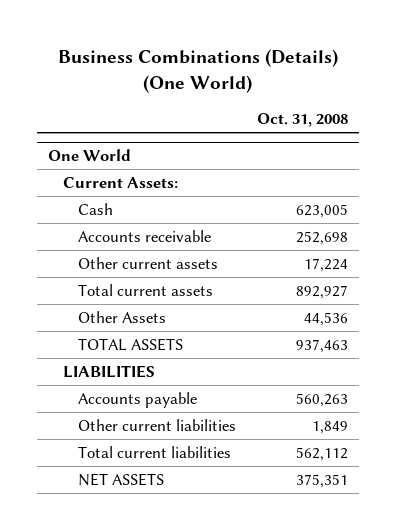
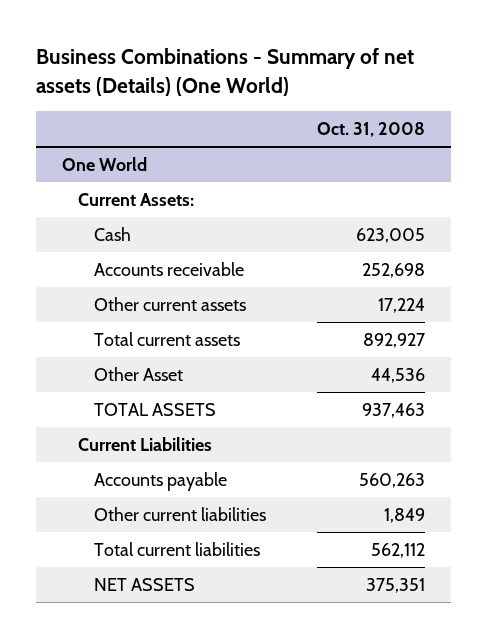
- Business Combinations (Details) (One World)
+ Business Combinations - Summary of net assets (Details) (One World)
@ One World
- Other Assets | 44,536
+ Other Asset | 44,536
- LIABILITIES
+ Current Liabilities

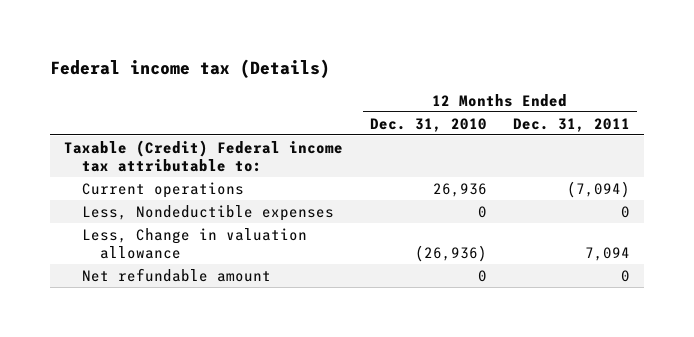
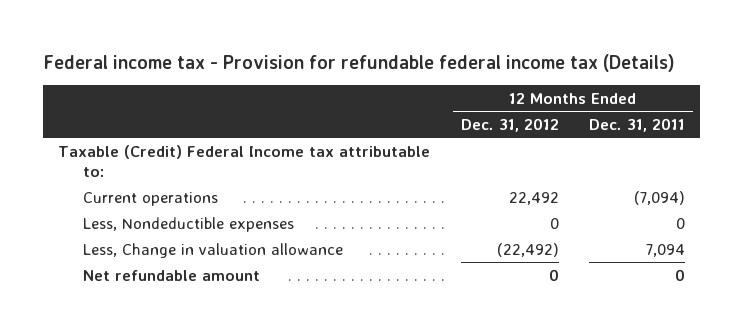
- Federal income tax (Details)
+ Federal income tax - Provision for refundable federal income tax (Details)
- | 12 Months Ended Dec. 31, 2010 | 12 Months Ended Dec. 31, 2011
+ | 12 Months Ended Dec. 31, 2012 | 12 Months Ended Dec. 31, 2011
- Taxable (Credit) Federal income tax attributable to:
+ Taxable (Credit) Federal Income tax attributable to:

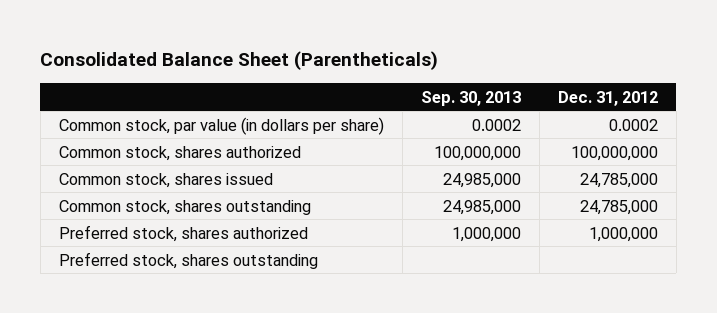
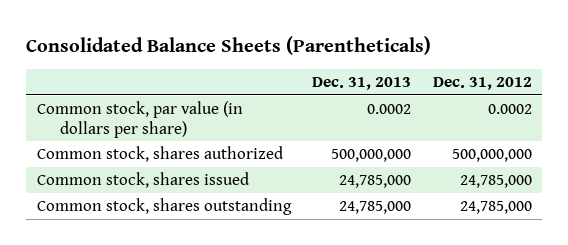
- Consolidated Balance Sheet (Parentheticals)
+ Consolidated Balance Sheets (Parentheticals)
- | Sep. 30, 2013 | Dec. 31, 2012
+ | Dec. 31, 2013 | Dec. 31, 2012
- Common stock, shares authorized | 100,000,000 | 100,000,000
+ Common stock, shares authorized | 500,000,000 | 500,000,000
- Preferred stock, shares authorized | 1,000,000 | 1,000,000
- Preferred stock, shares outstanding

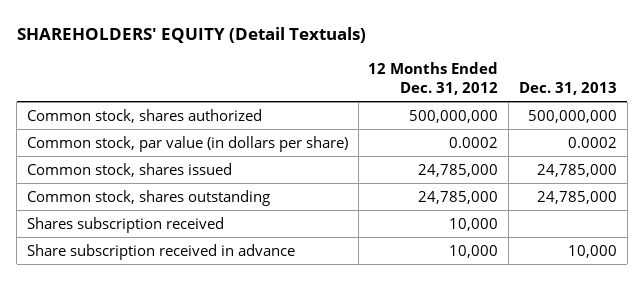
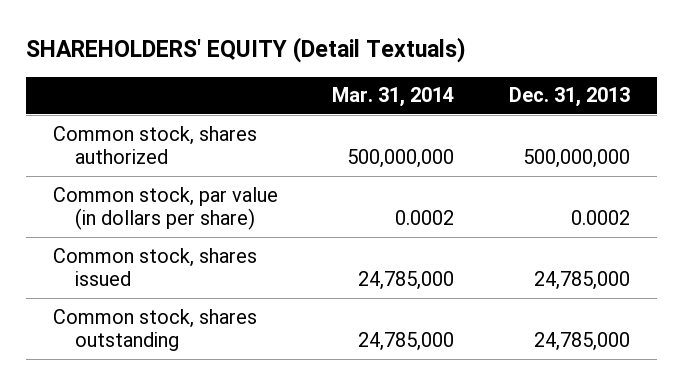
- | 12 Months Ended Dec. 31, 2012 | Dec. 31, 2013
+ | Mar. 31, 2014 | Dec. 31, 2013
- Shares subscription received | 10,000 |
- Share subscription received in advance | 10,000 | 10,000

